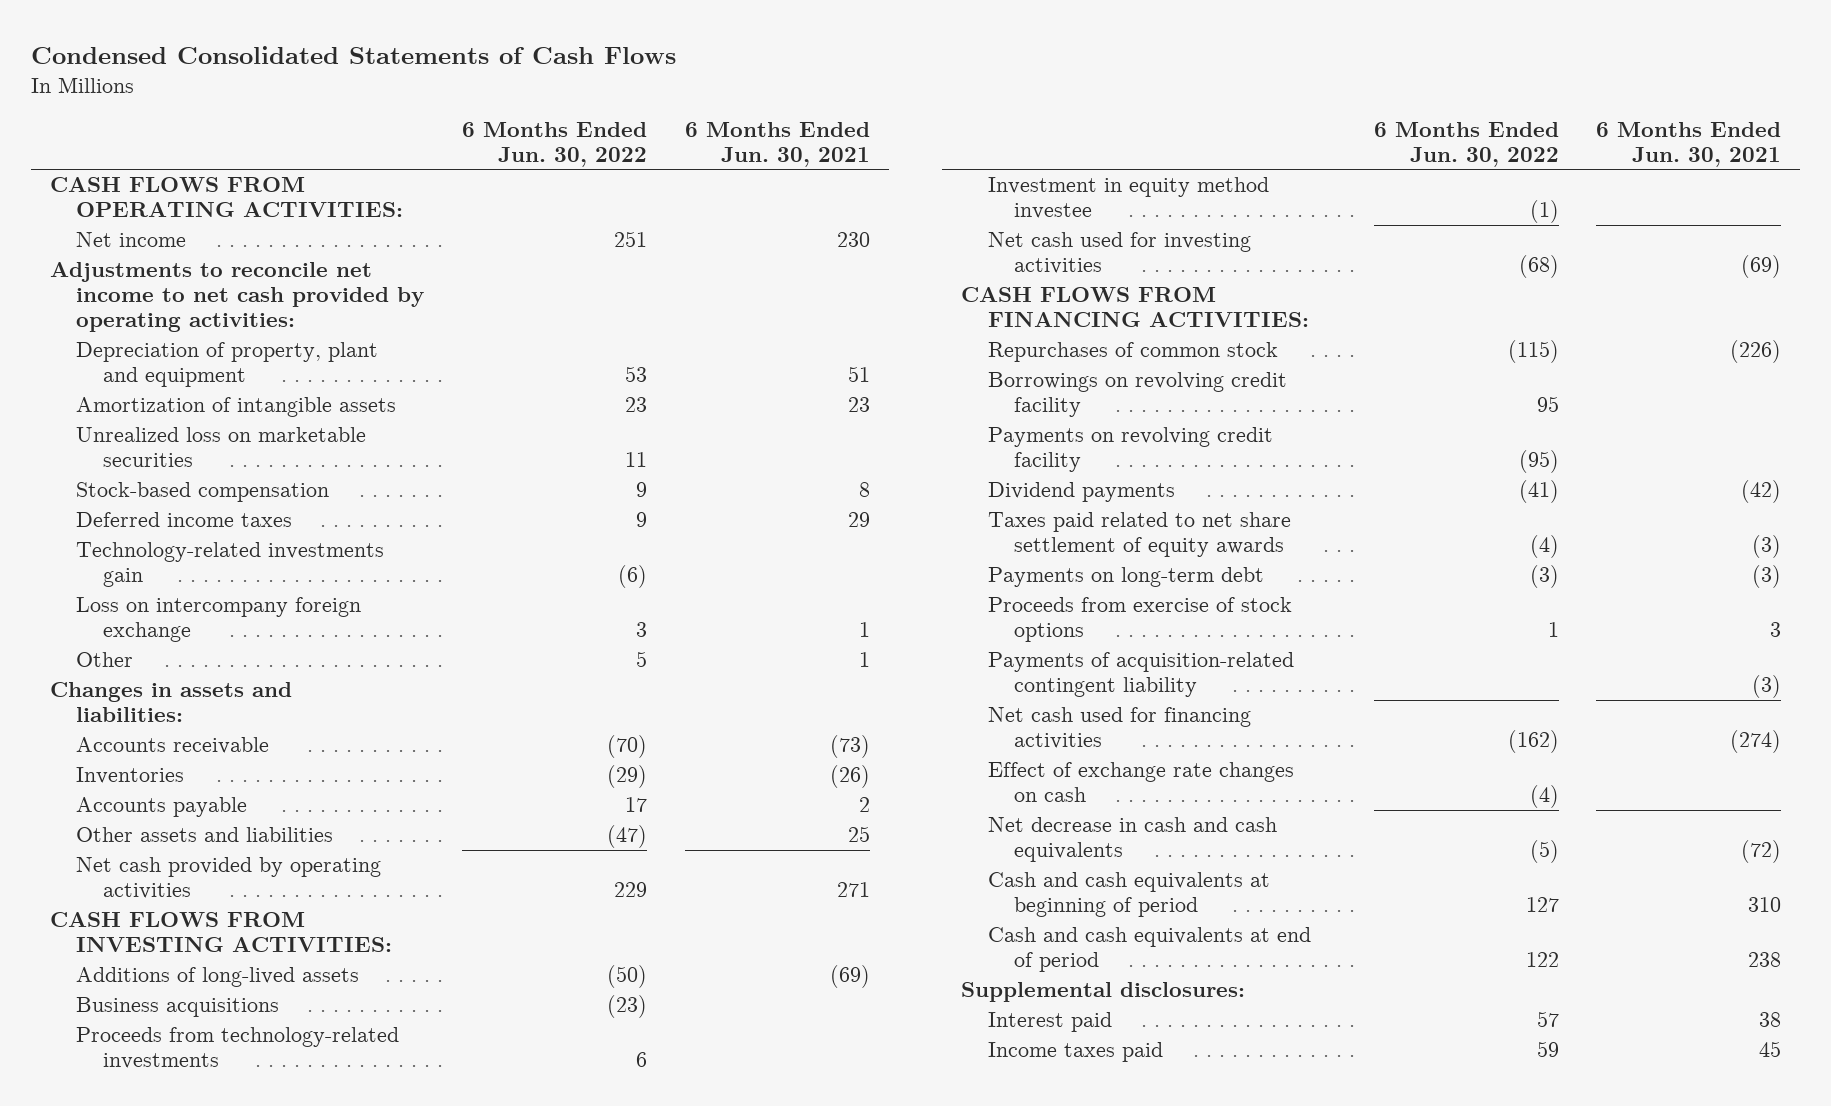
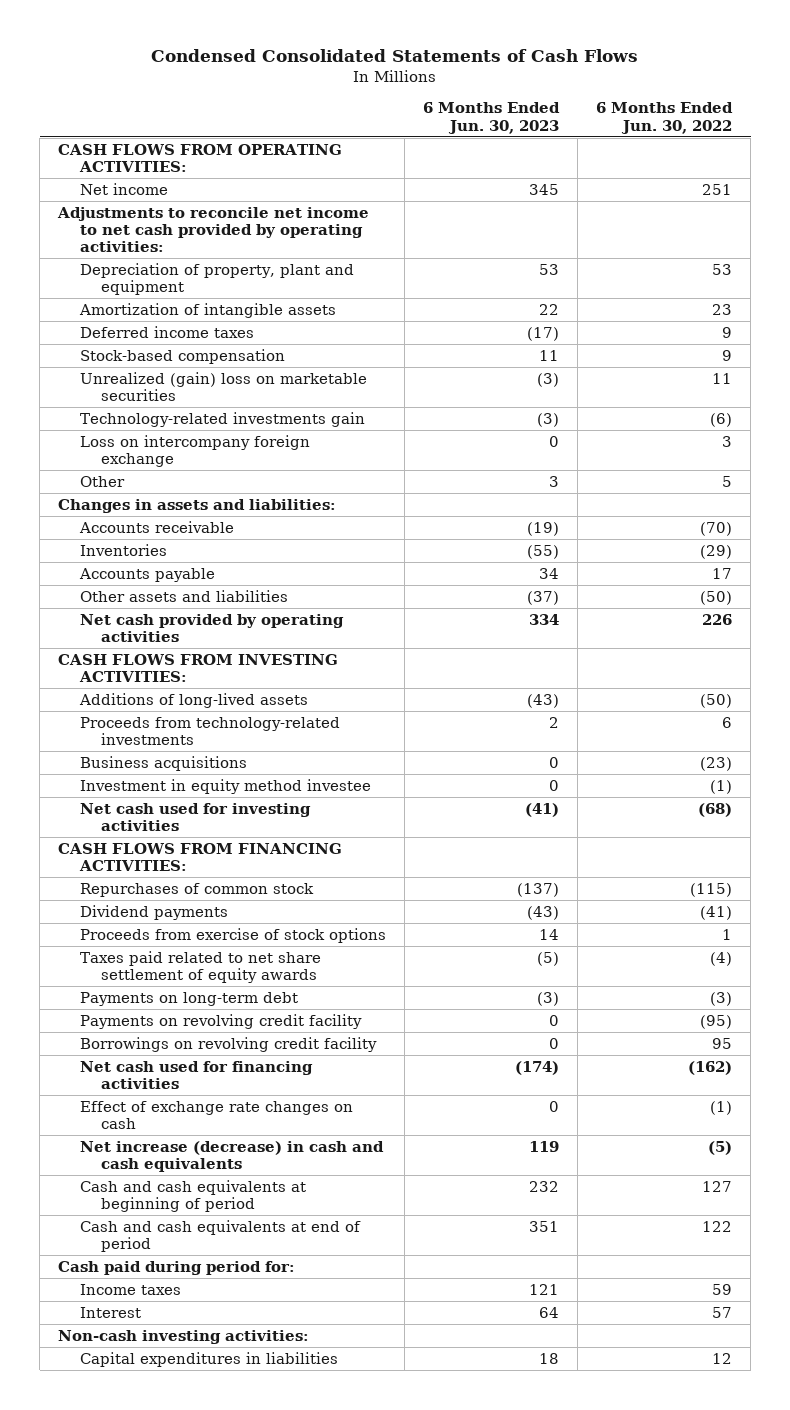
- | 6 Months Ended Jun. 30, 2022 | 6 Months Ended Jun. 30, 2021
+ | 6 Months Ended Jun. 30, 2023 | 6 Months Ended Jun. 30, 2022
- Unrealized loss on marketable securities | 11 |
moved down: Stock-based compensation | 11 | 9
+ Unrealized (gain) loss on marketable securities | (3) | 11
- Other assets and liabilities | (47) | 25
- Net cash provided by operating activities | 229 | 271
+ Other assets and liabilities | (37) | (50)
+ Net cash provided by operating activities | 334 | 226
moved down: Business acquisitions | 0 | (23)
moved up: Proceeds from exercise of stock options | 14 | 1
- Payments of acquisition-related contingent liability | | (3)
moved down: Payments on revolving credit facility | 0 | (95)
moved down: Borrowings on revolving credit facility | 0 | 95
- Effect of exchange rate changes on cash | (4) |
- Net decrease in cash and cash equivalents | (5) | (72)
+ Effect of exchange rate changes on cash | 0 | (1)
+ Net increase (decrease) in cash and cash equivalents | 119 | (5)
- Supplemental disclosures:
- Interest paid | 57 | 38
- Income taxes paid | 59 | 45
+ Cash paid during period for:
+ Income taxes | 121 | 59
+ Interest | 64 | 57
+ Non-cash investing activities:
+ Capital expenditures in liabilities | 18 | 12

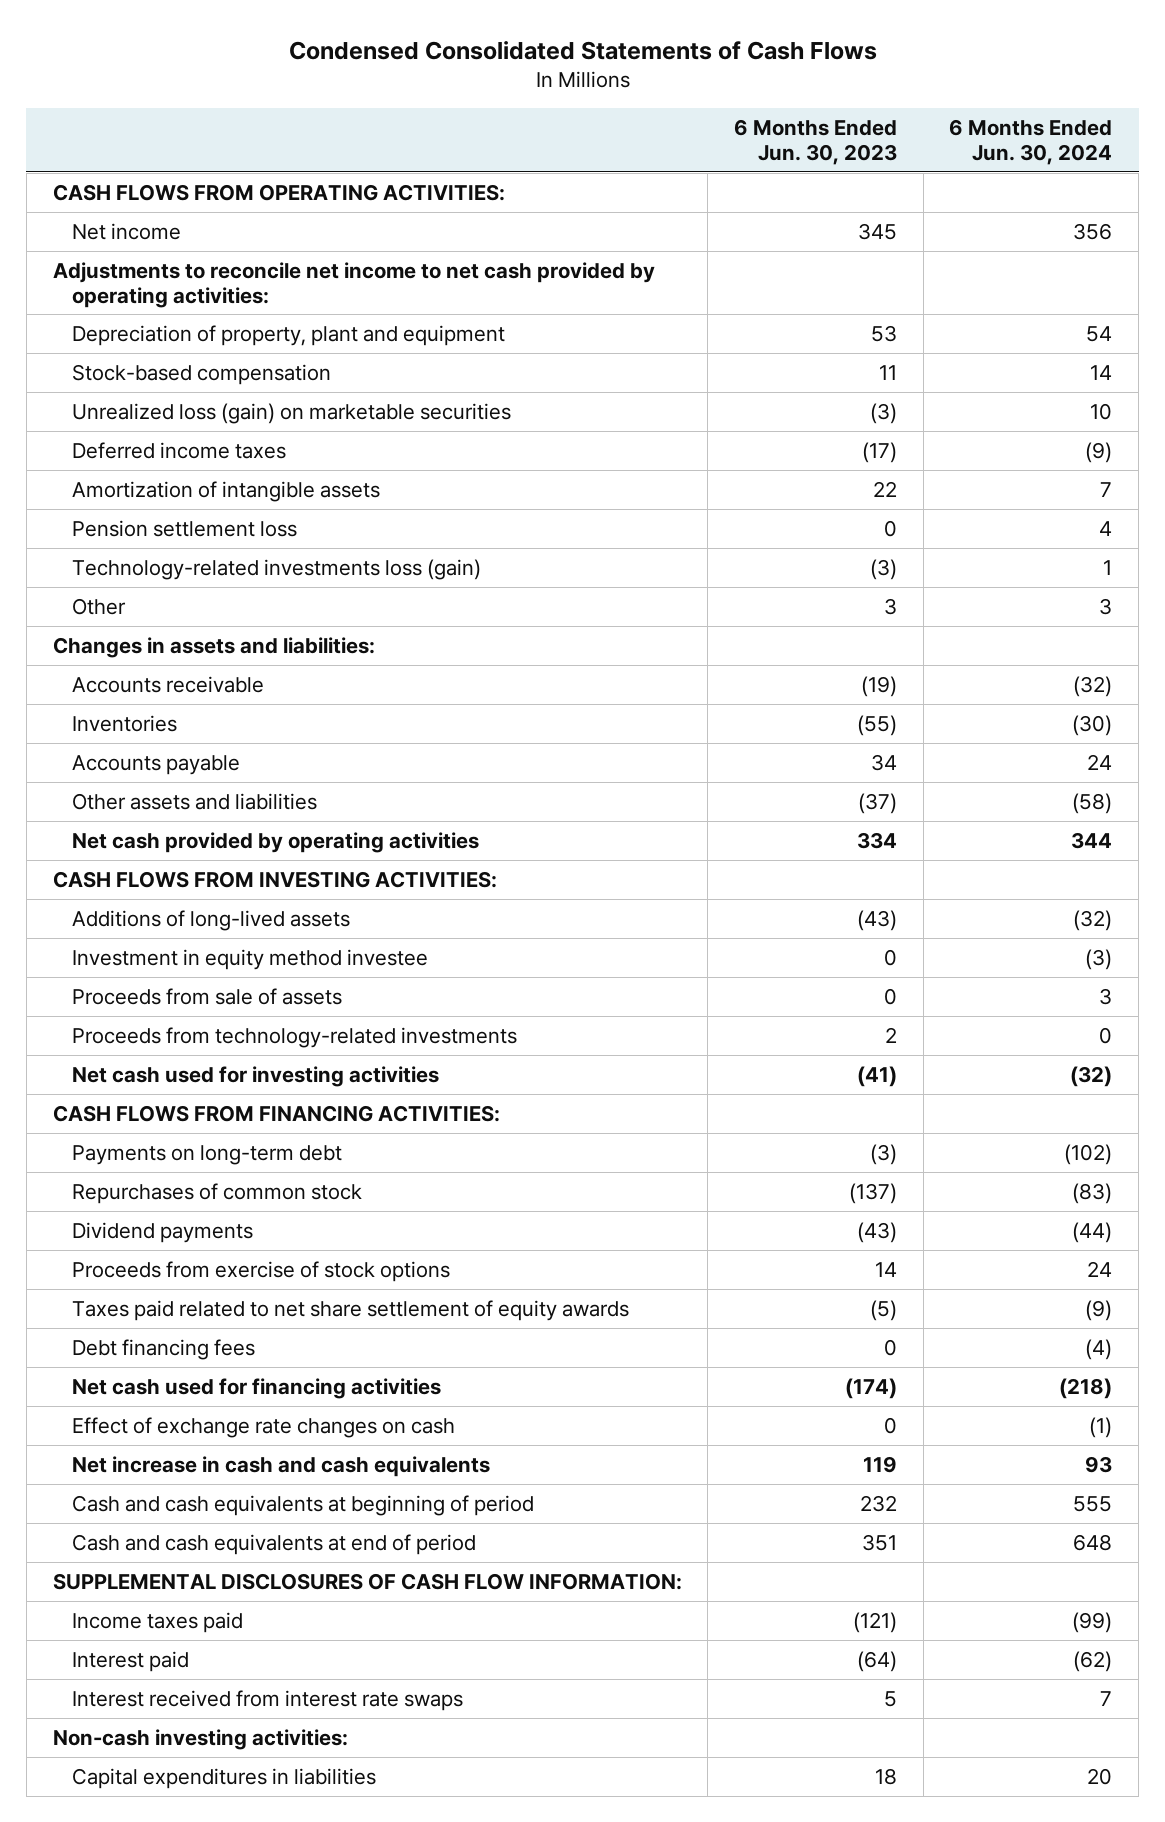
- | 6 Months Ended Jun. 30, 2023 | 6 Months Ended Jun. 30, 2022
+ | 6 Months Ended Jun. 30, 2023 | 6 Months Ended Jun. 30, 2024
- Unrealized (gain) loss on marketable securities | (3) | 11
- Technology-related investments gain | (3) | (6)
- Loss on intercompany foreign exchange | 0 | 3
+ Unrealized loss (gain) on marketable securities | (3) | 10
moved down: Deferred income taxes | (17) | (9)
moved down: Amortization of intangible assets | 22 | 7
+ Pension settlement loss | 0 | 4
+ Technology-related investments loss (gain) | (3) | 1
- Business acquisitions | 0 | (23)
+ Proceeds from sale of assets | 0 | 3
moved down: Proceeds from technology-related investments | 2 | 0
moved up: Payments on long-term debt | (3) | (102)
- Payments on revolving credit facility | 0 | (95)
- Borrowings on revolving credit facility | 0 | 95
+ Debt financing fees | 0 | (4)
- Net increase (decrease) in cash and cash equivalents | 119 | (5)
+ Net increase in cash and cash equivalents | 119 | 93
- Cash paid during period for:
- Income taxes | 121 | 59
- Interest | 64 | 57
+ SUPPLEMENTAL DISCLOSURES OF CASH FLOW INFORMATION:
+ Income taxes paid | (121) | (99)
+ Interest paid | (64) | (62)
+ Interest received from interest rate swaps | 5 | 7

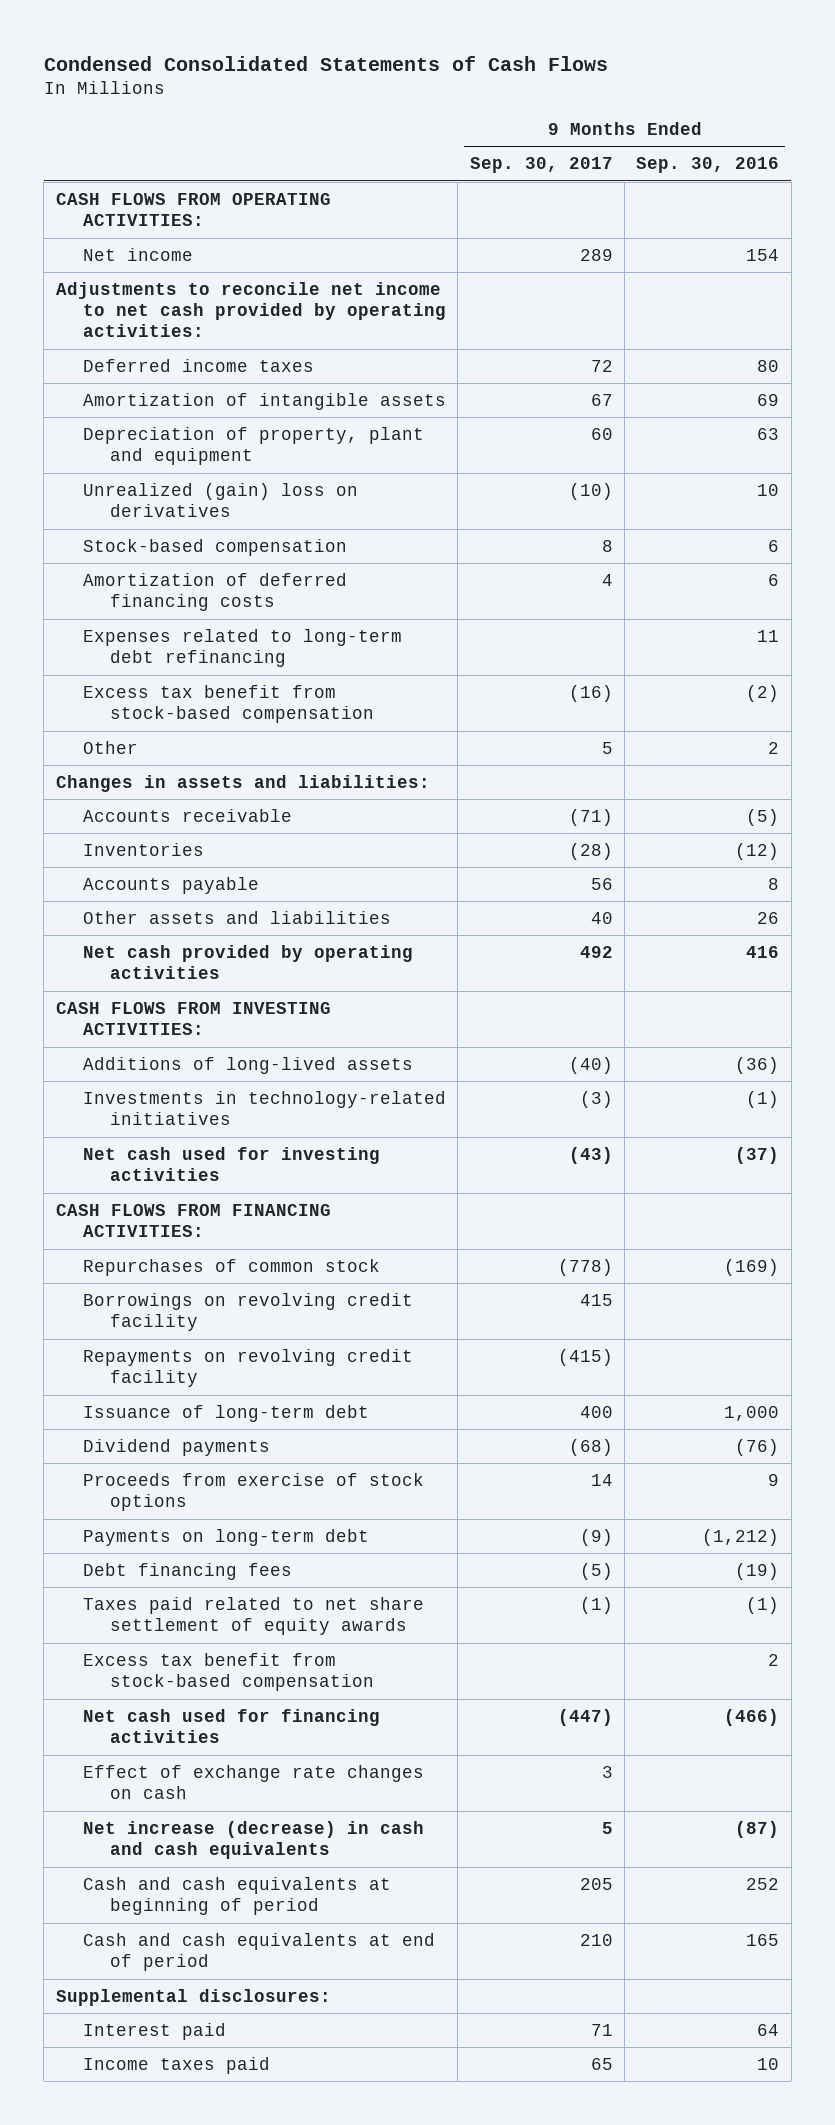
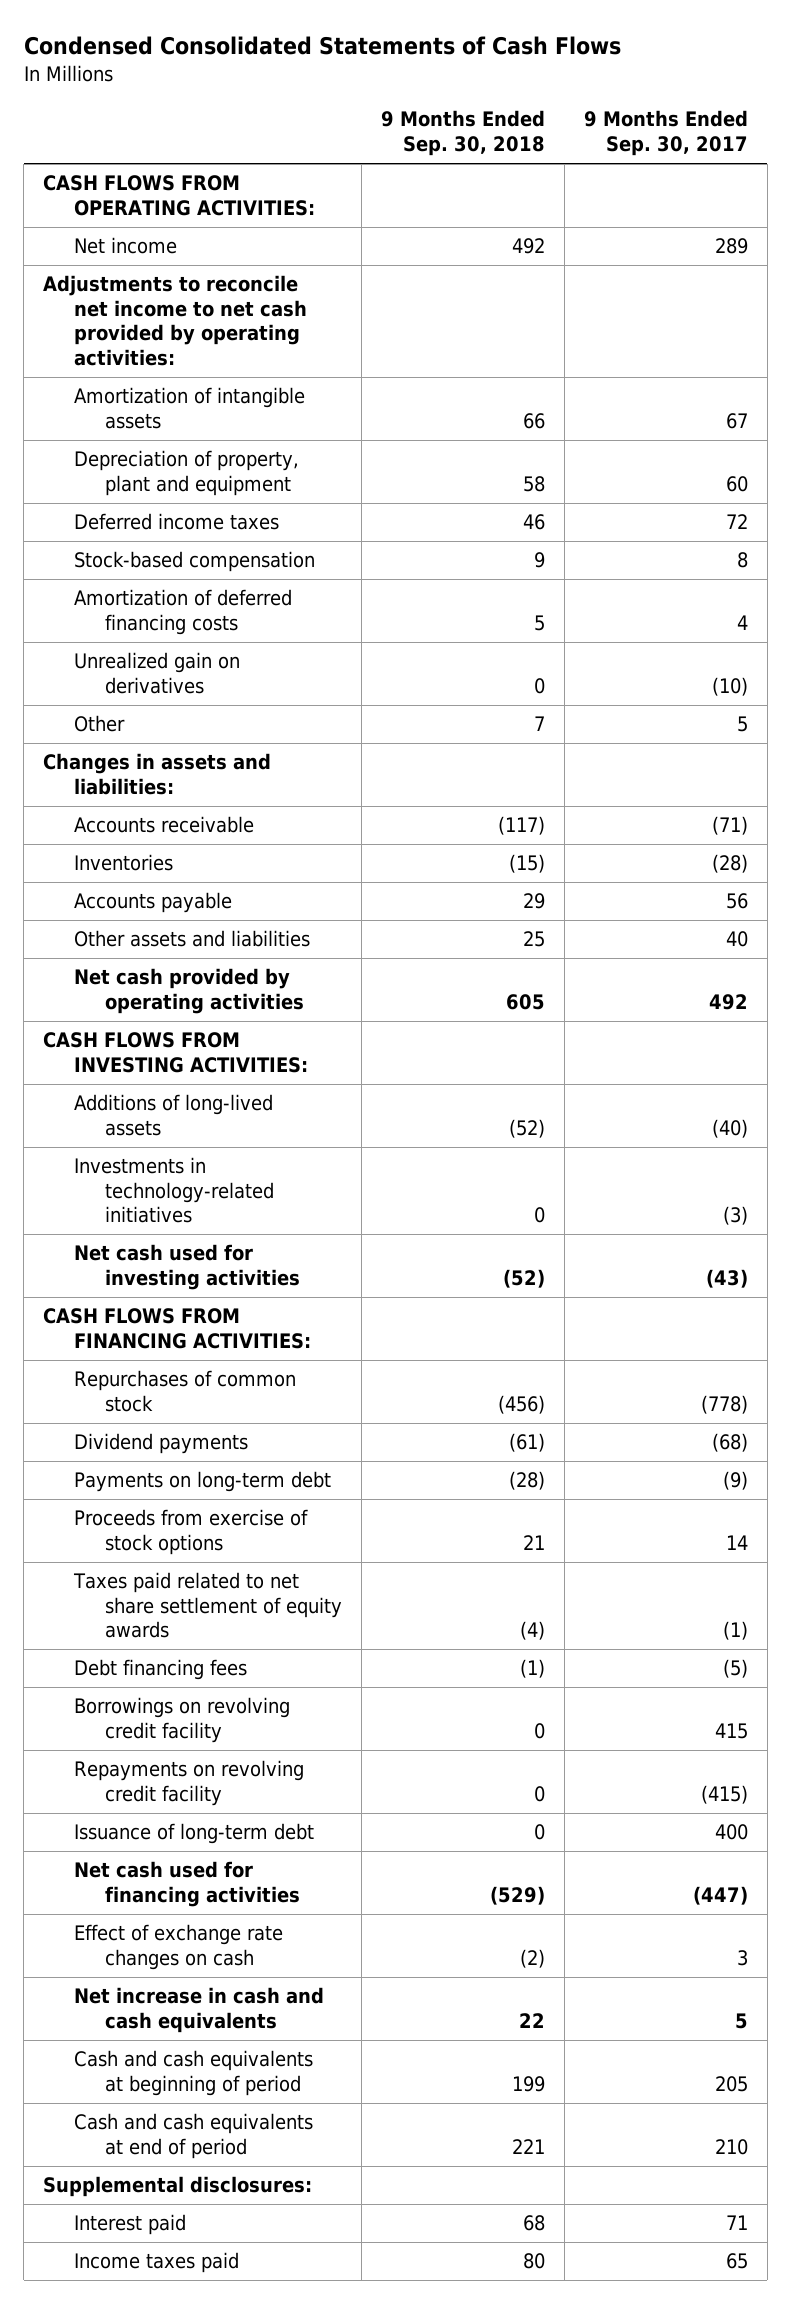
- | 9 Months Ended Sep. 30, 2017 | 9 Months Ended Sep. 30, 2016
+ | 9 Months Ended Sep. 30, 2018 | 9 Months Ended Sep. 30, 2017
- Unrealized (gain) loss on derivatives | (10) | 10
moved down: Deferred income taxes | 46 | 72
- Expenses related to long-term debt refinancing | | 11
- Excess tax benefit from stock-based compensation | (16) | (2)
+ Unrealized gain on derivatives | 0 | (10)
moved down: Proceeds from exercise of stock options | 21 | 14
- Excess tax benefit from stock-based compensation | | 2
moved down: Debt financing fees | (1) | (5)
moved down: Borrowings on revolving credit facility | 0 | 415
moved down: Repayments on revolving credit facility | 0 | (415)
moved down: Issuance of long-term debt | 0 | 400
- Net increase (decrease) in cash and cash equivalents | 5 | (87)
+ Net increase in cash and cash equivalents | 22 | 5

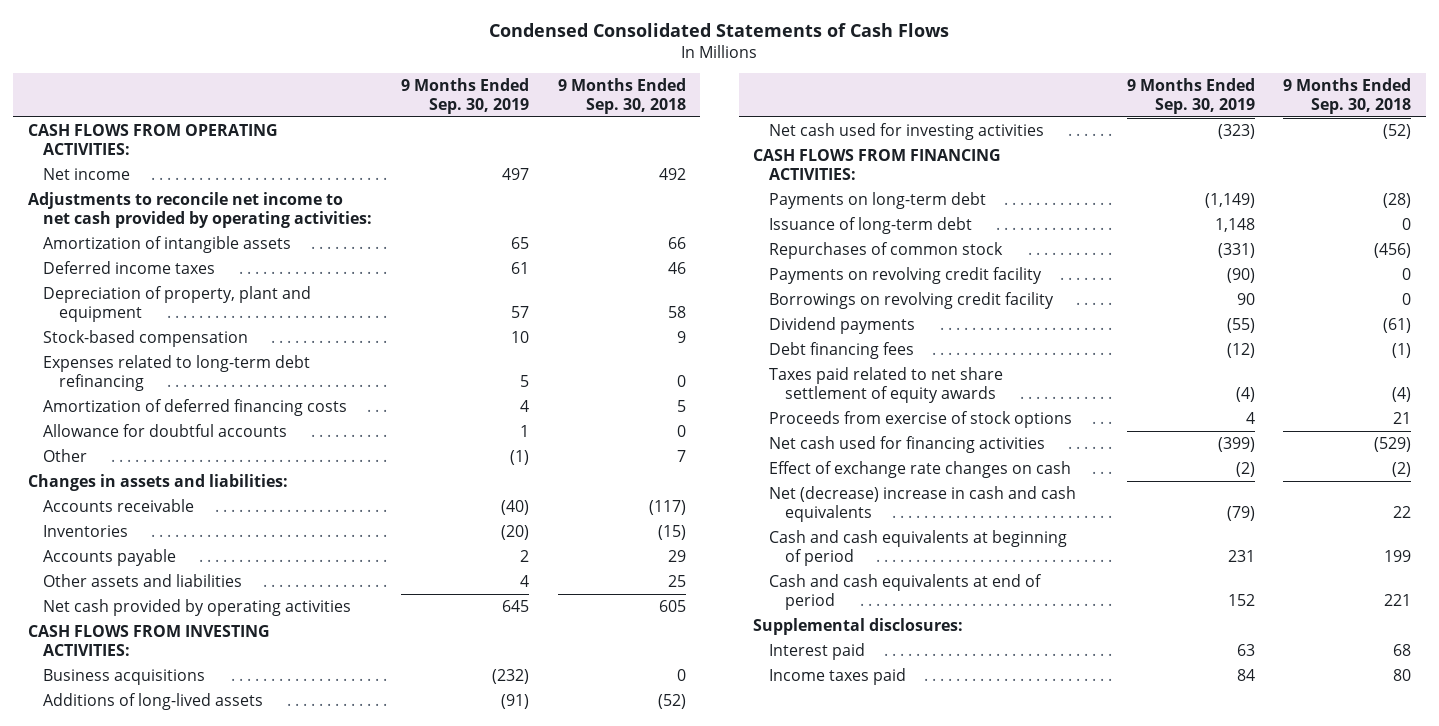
- | 9 Months Ended Sep. 30, 2018 | 9 Months Ended Sep. 30, 2017
+ | 9 Months Ended Sep. 30, 2019 | 9 Months Ended Sep. 30, 2018
moved down: Depreciation of property, plant and equipment | 57 | 58
+ Expenses related to long-term debt refinancing | 5 | 0
- Unrealized gain on derivatives | 0 | (10)
+ Allowance for doubtful accounts | 1 | 0
+ Business acquisitions | (232) | 0
- Investments in technology-related initiatives | 0 | (3)
moved up: Payments on long-term debt | (1,149) | (28)
moved up: Issuance of long-term debt | 1,148 | 0
+ Payments on revolving credit facility | (90) | 0
moved up: Borrowings on revolving credit facility | 90 | 0
- Repayments on revolving credit facility | 0 | (415)
moved down: Taxes paid related to net share settlement of equity awards | (4) | (4)
moved down: Proceeds from exercise of stock options | 4 | 21
- Net increase in cash and cash equivalents | 22 | 5
+ Net (decrease) increase in cash and cash equivalents | (79) | 22

